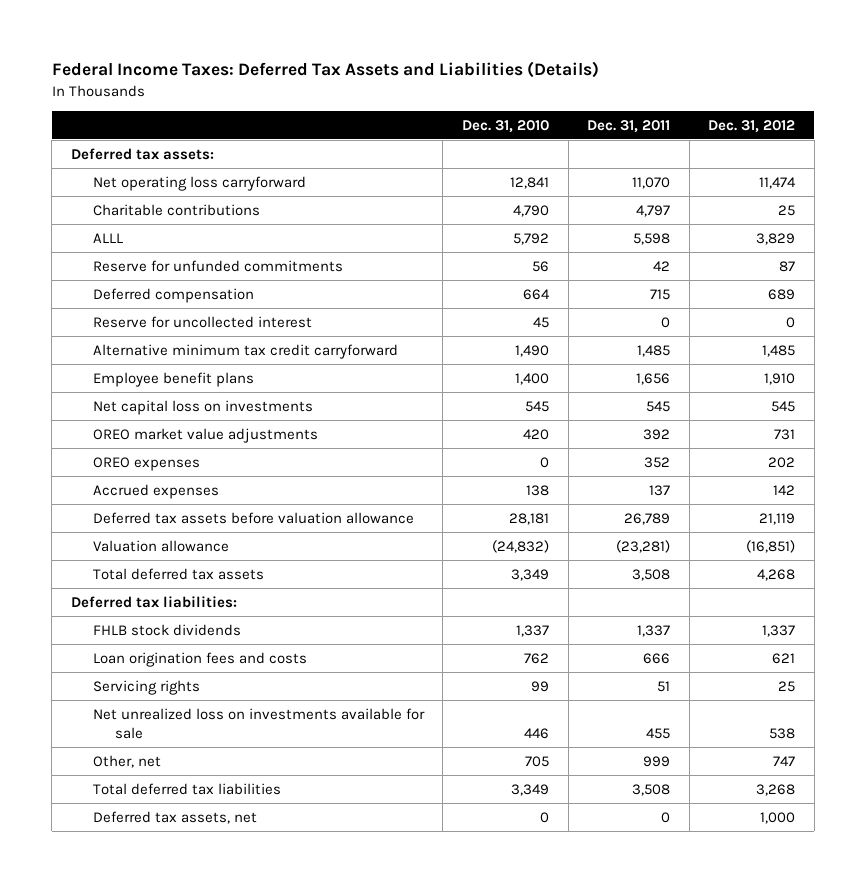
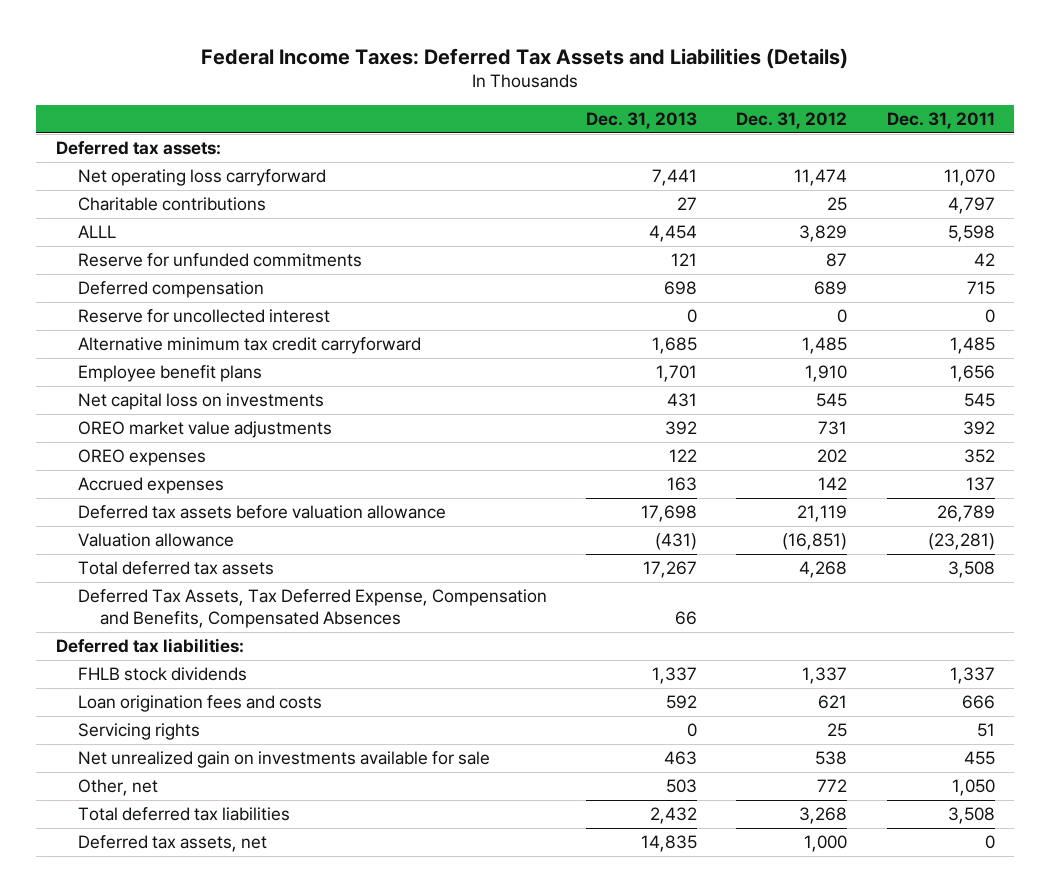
- | Dec. 31, 2010 | Dec. 31, 2011 | Dec. 31, 2012
+ | Dec. 31, 2013 | Dec. 31, 2012 | Dec. 31, 2011
+ Deferred Tax Assets, Tax Deferred Expense, Compensation and Benefits, Compensated Absences | 66 | |
- Net unrealized loss on investments available for sale | 446 | 455 | 538
- Other, net | 705 | 999 | 747
+ Net unrealized gain on investments available for sale | 463 | 538 | 455
+ Other, net | 503 | 772 | 1,050

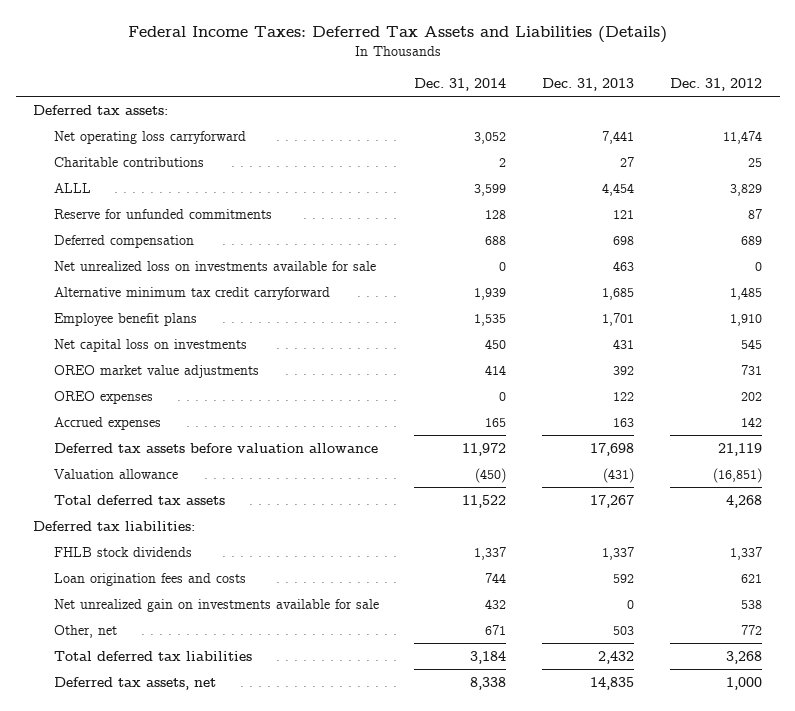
- | Dec. 31, 2013 | Dec. 31, 2012 | Dec. 31, 2011
+ | Dec. 31, 2014 | Dec. 31, 2013 | Dec. 31, 2012
- Reserve for uncollected interest | 0 | 0 | 0
+ Net unrealized loss on investments available for sale | 0 | 463 | 0
- Deferred Tax Assets, Tax Deferred Expense, Compensation and Benefits, Compensated Absences | 66 | |
- Servicing rights | 0 | 25 | 51
- Net unrealized gain on investments available for sale | 463 | 538 | 455
+ Net unrealized gain on investments available for sale | 432 | 0 | 538

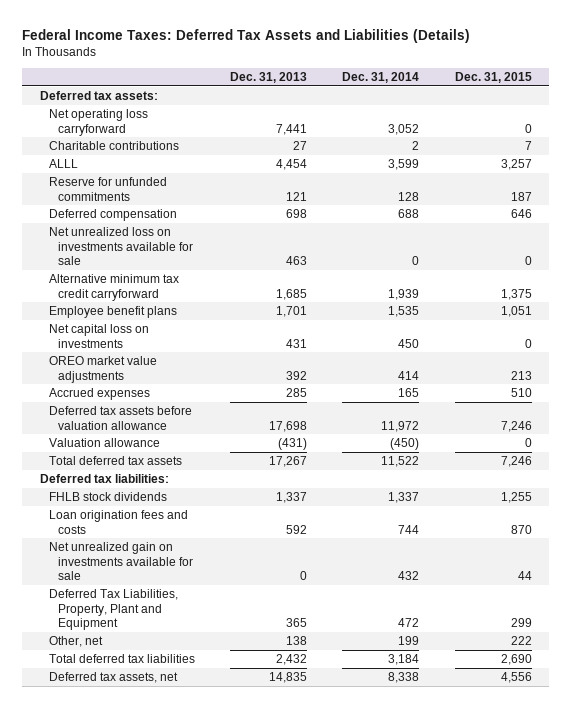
- | Dec. 31, 2014 | Dec. 31, 2013 | Dec. 31, 2012
+ | Dec. 31, 2013 | Dec. 31, 2014 | Dec. 31, 2015
- OREO expenses | 0 | 122 | 202
- Accrued expenses | 165 | 163 | 142
+ Accrued expenses | 285 | 165 | 510
- Other, net | 671 | 503 | 772
+ Deferred Tax Liabilities, Property, Plant and Equipment | 365 | 472 | 299
+ Other, net | 138 | 199 | 222

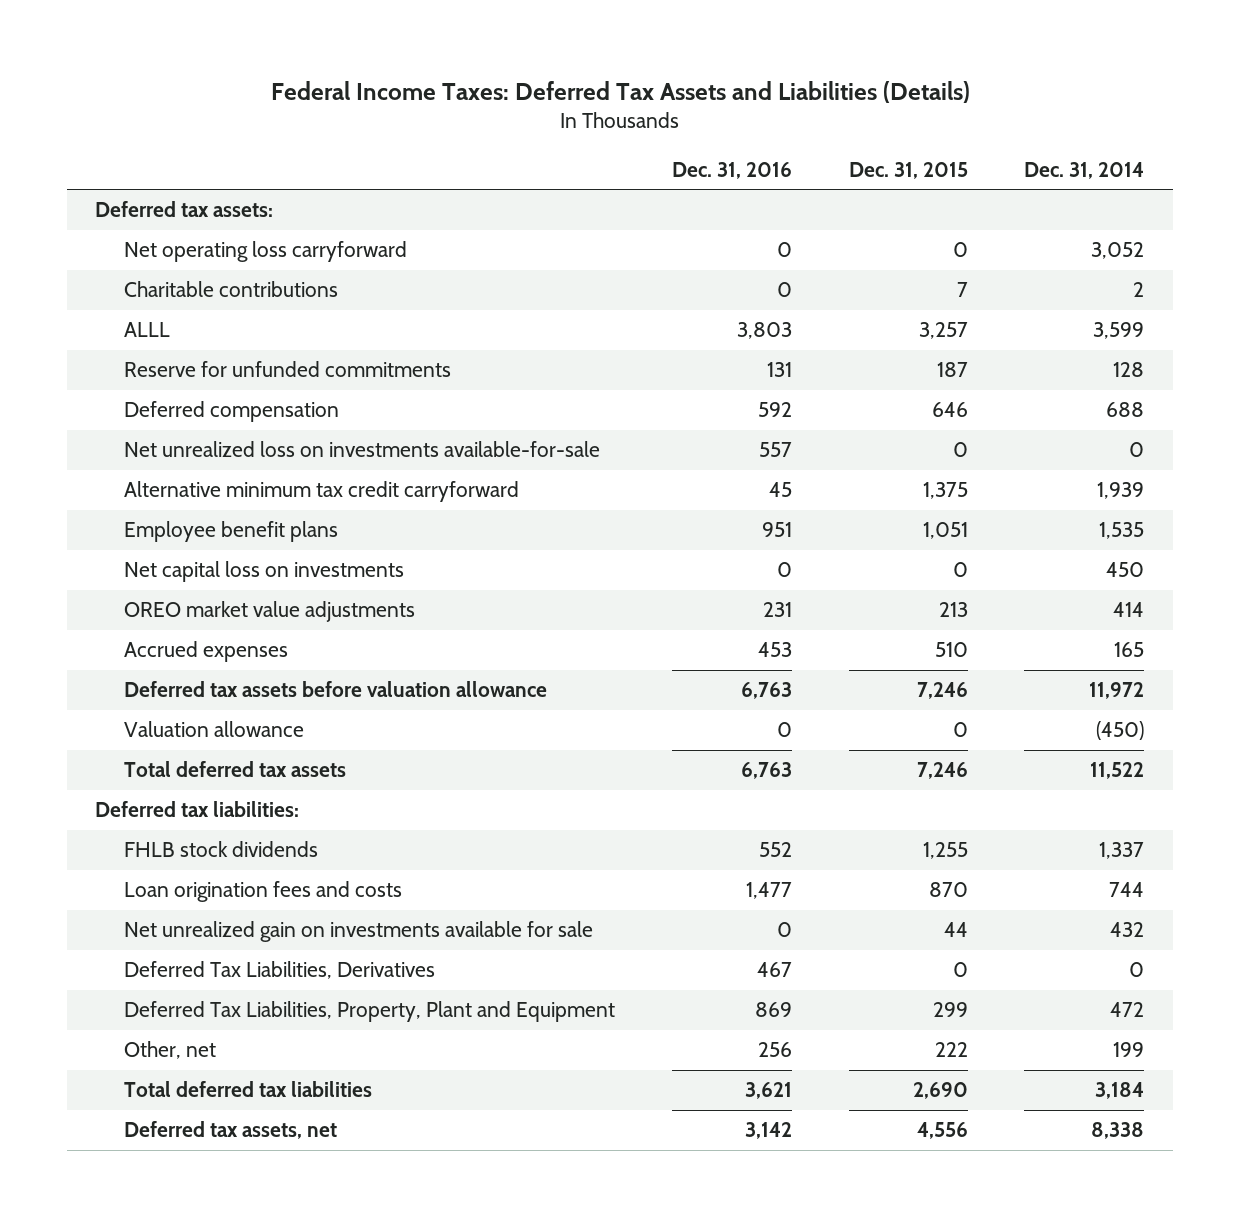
- | Dec. 31, 2013 | Dec. 31, 2014 | Dec. 31, 2015
+ | Dec. 31, 2016 | Dec. 31, 2015 | Dec. 31, 2014
- Net unrealized loss on investments available for sale | 463 | 0 | 0
+ Net unrealized loss on investments available-for-sale | 557 | 0 | 0
+ Deferred Tax Liabilities, Derivatives | 467 | 0 | 0

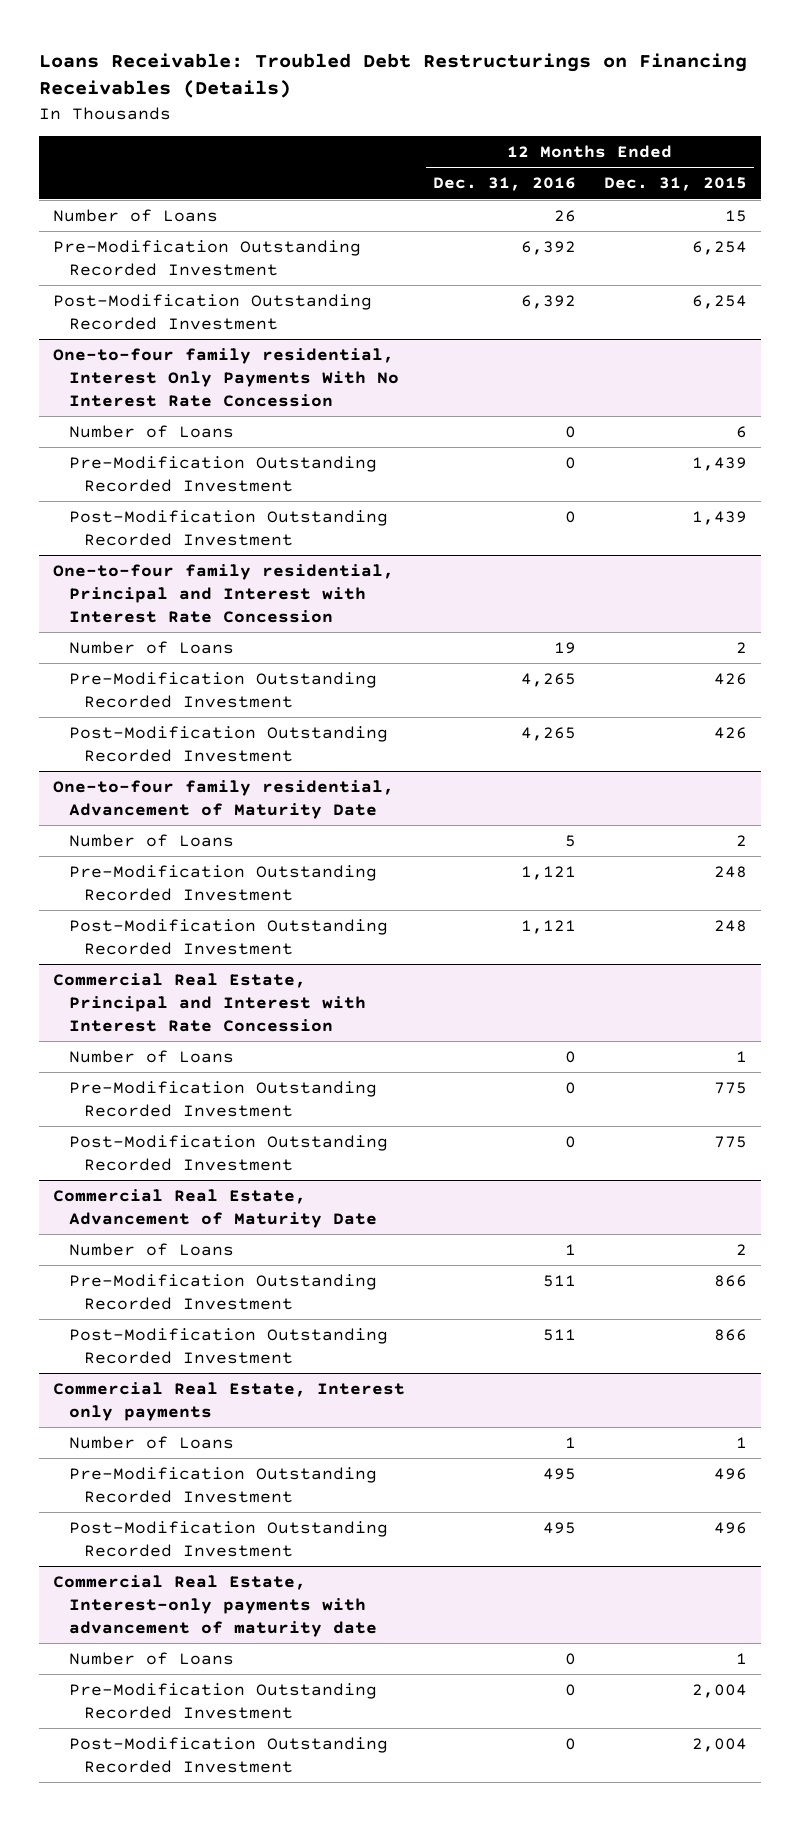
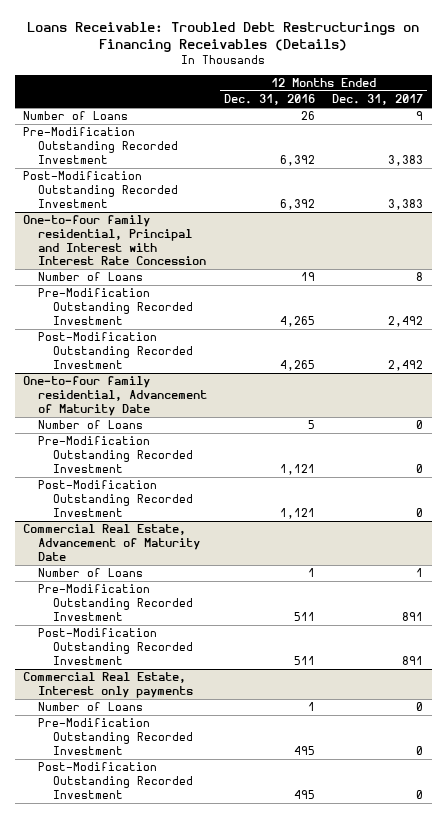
- | 12 Months Ended Dec. 31, 2016 | 12 Months Ended Dec. 31, 2015
+ | 12 Months Ended Dec. 31, 2016 | 12 Months Ended Dec. 31, 2017
- One-to-four family residential, Interest Only Payments With No Interest Rate Concession
- Number of Loans | 0 | 6
- Pre-Modification Outstanding Recorded Investment | 0 | 1,439
- Post-Modification Outstanding Recorded Investment | 0 | 1,439
- Commercial Real Estate, Principal and Interest with Interest Rate Concession
- Number of Loans | 0 | 1
- Pre-Modification Outstanding Recorded Investment | 0 | 775
- Post-Modification Outstanding Recorded Investment | 0 | 775
- Commercial Real Estate, Interest-only payments with advancement of maturity date
- Number of Loans | 0 | 1
- Pre-Modification Outstanding Recorded Investment | 0 | 2,004
- Post-Modification Outstanding Recorded Investment | 0 | 2,004

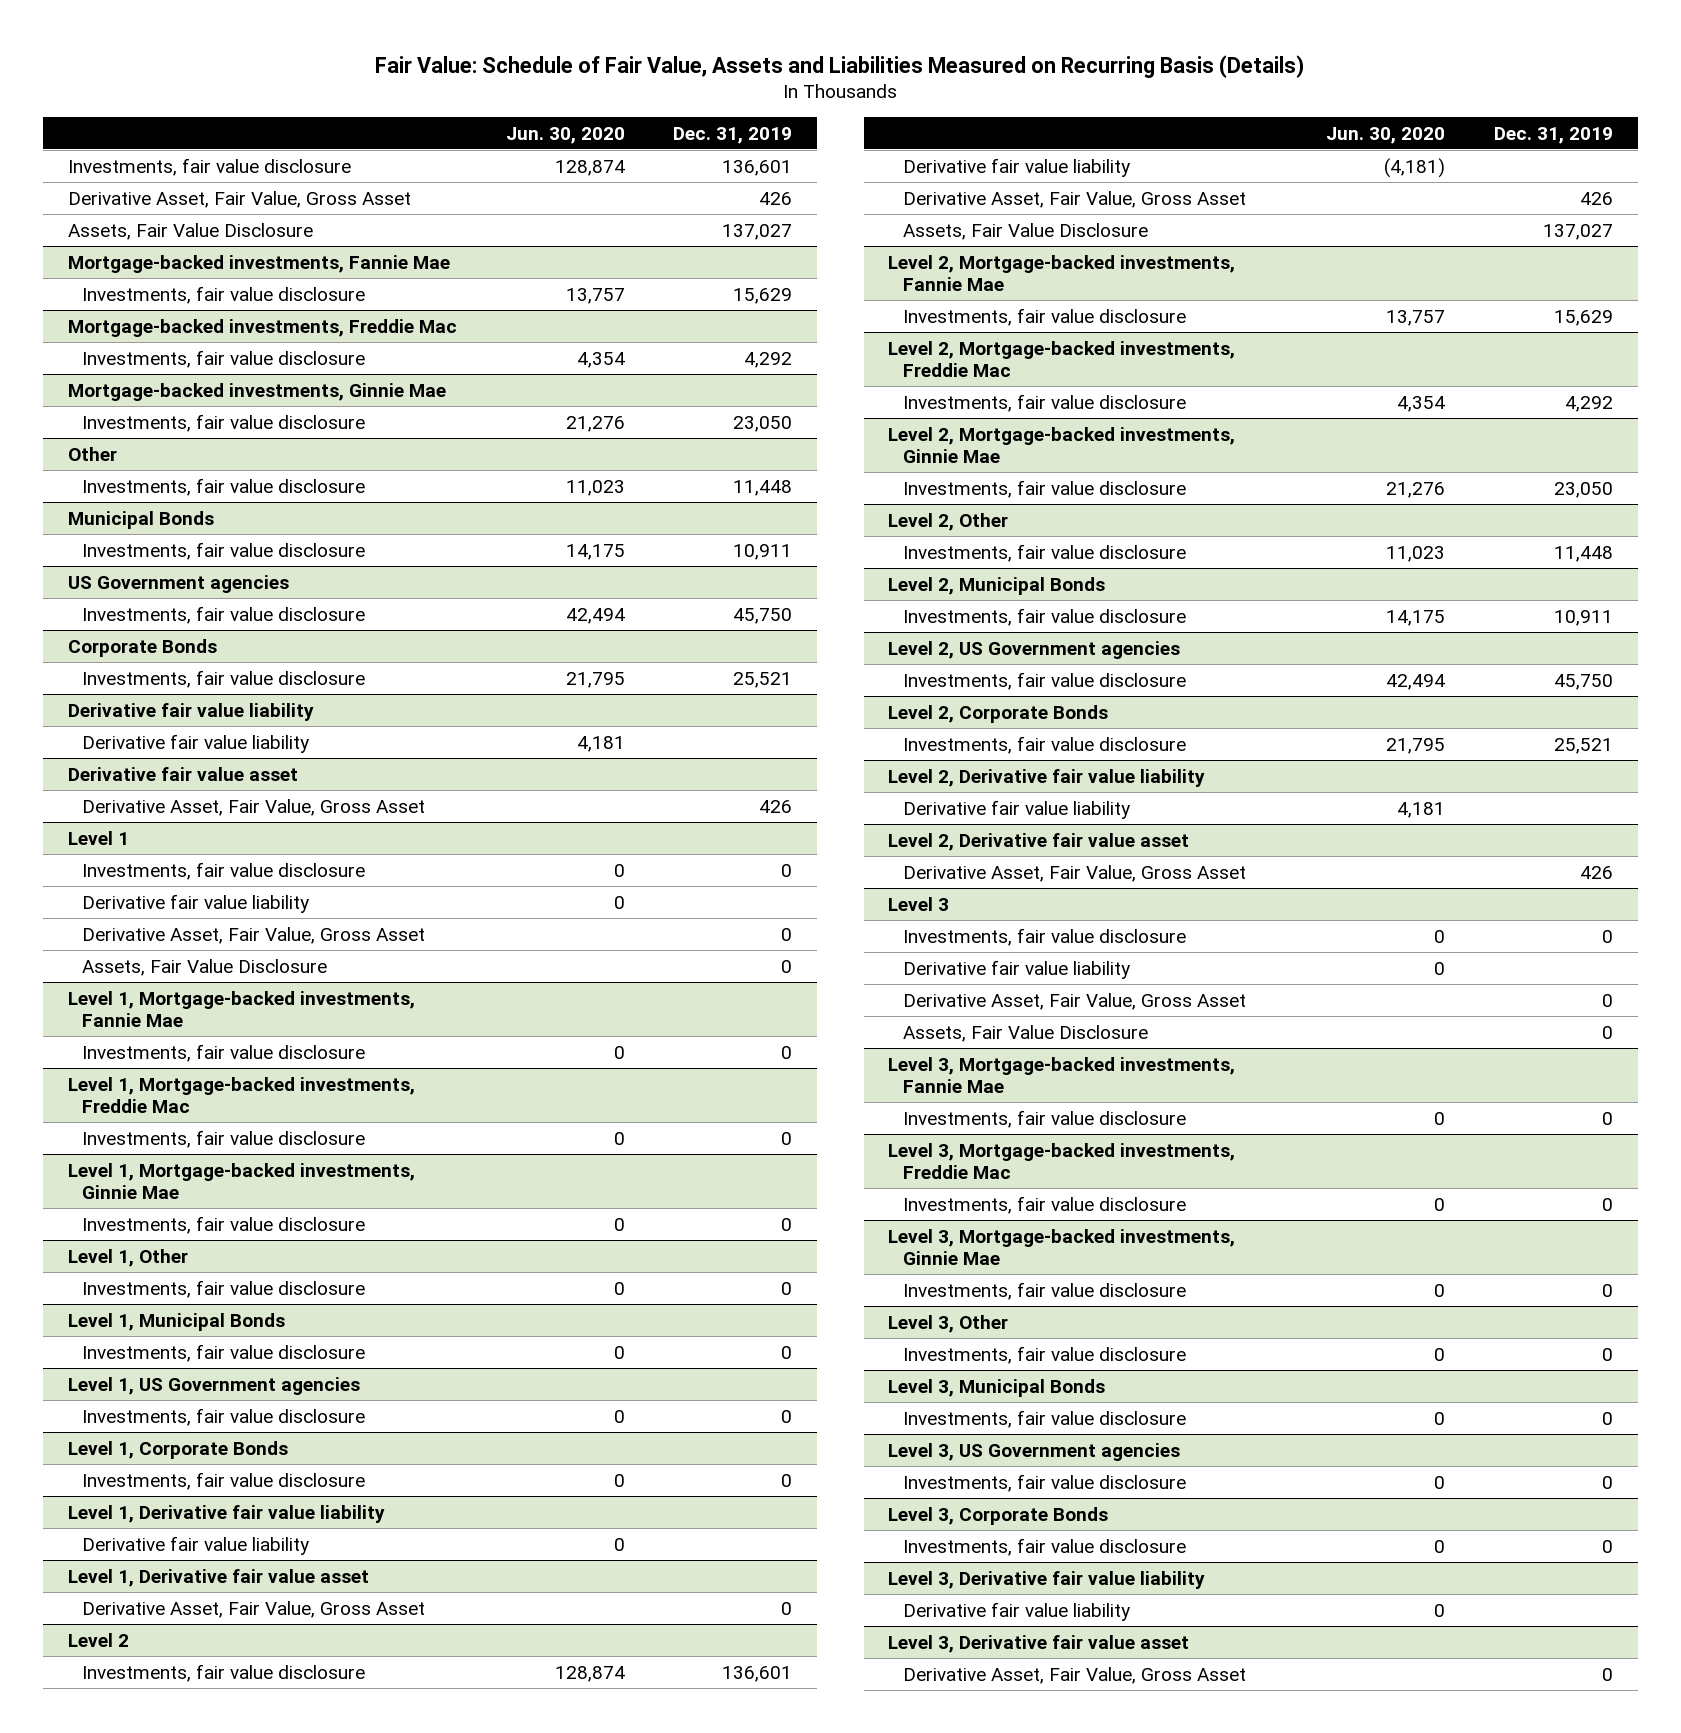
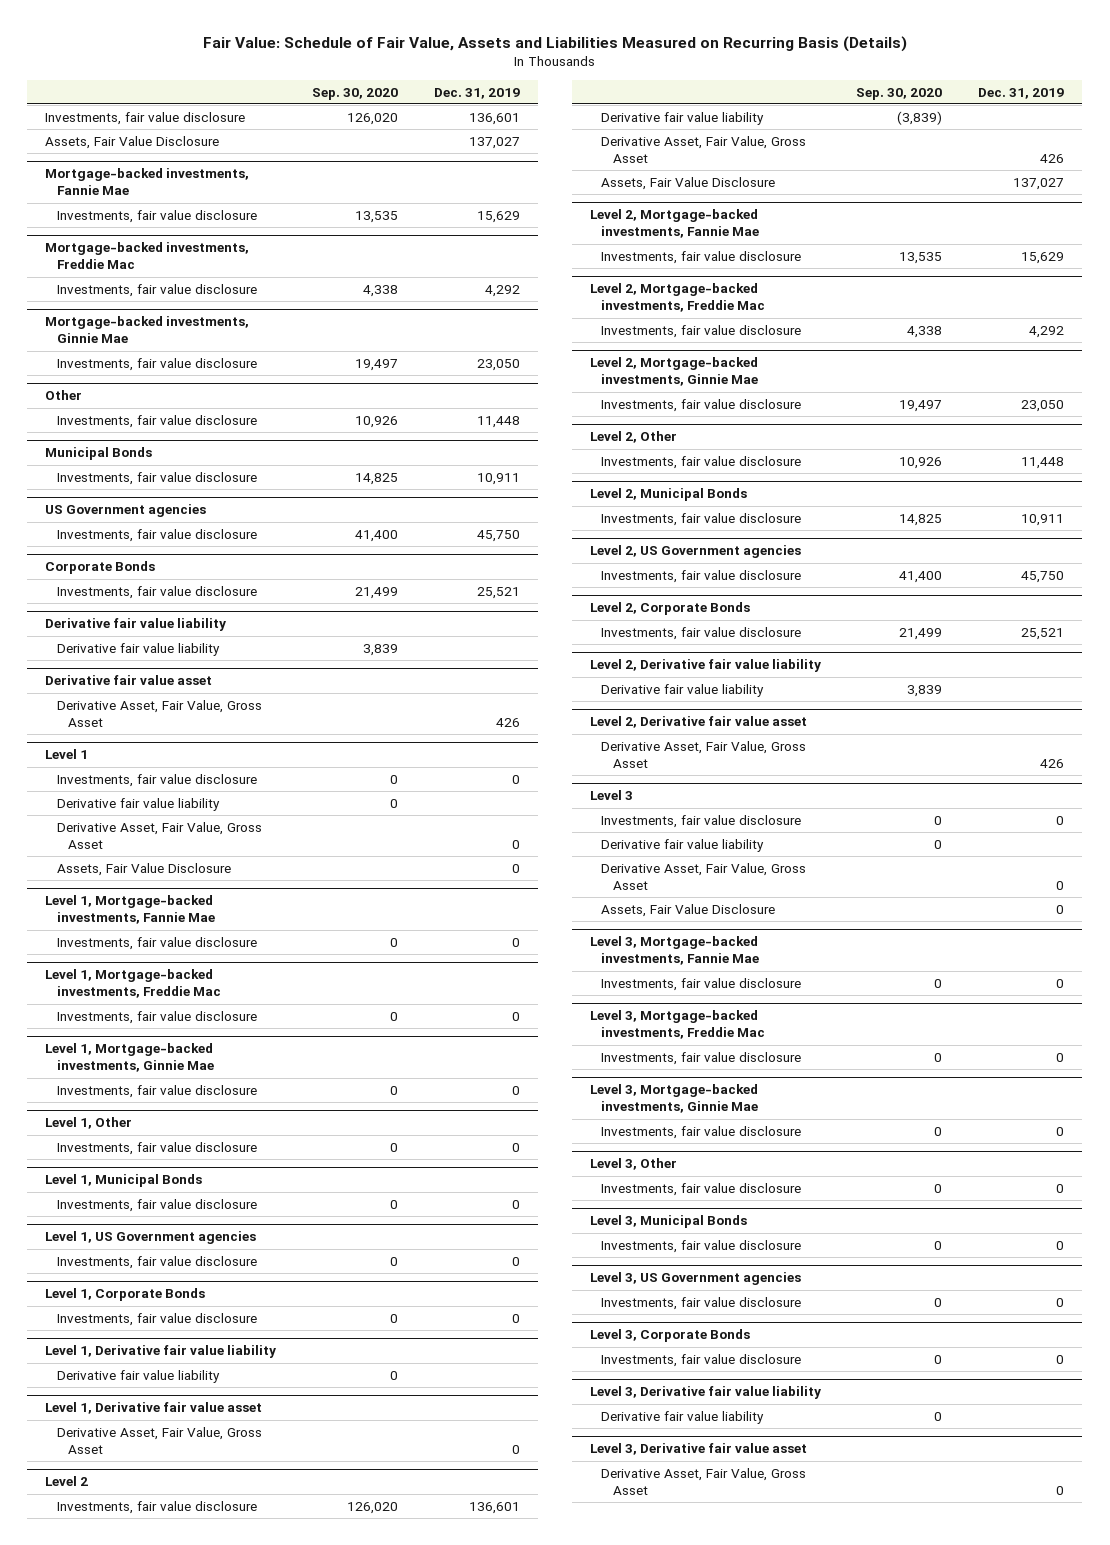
- | Jun. 30, 2020 | Dec. 31, 2019
+ | Sep. 30, 2020 | Dec. 31, 2019
- Derivative Asset, Fair Value, Gross Asset | | 426

